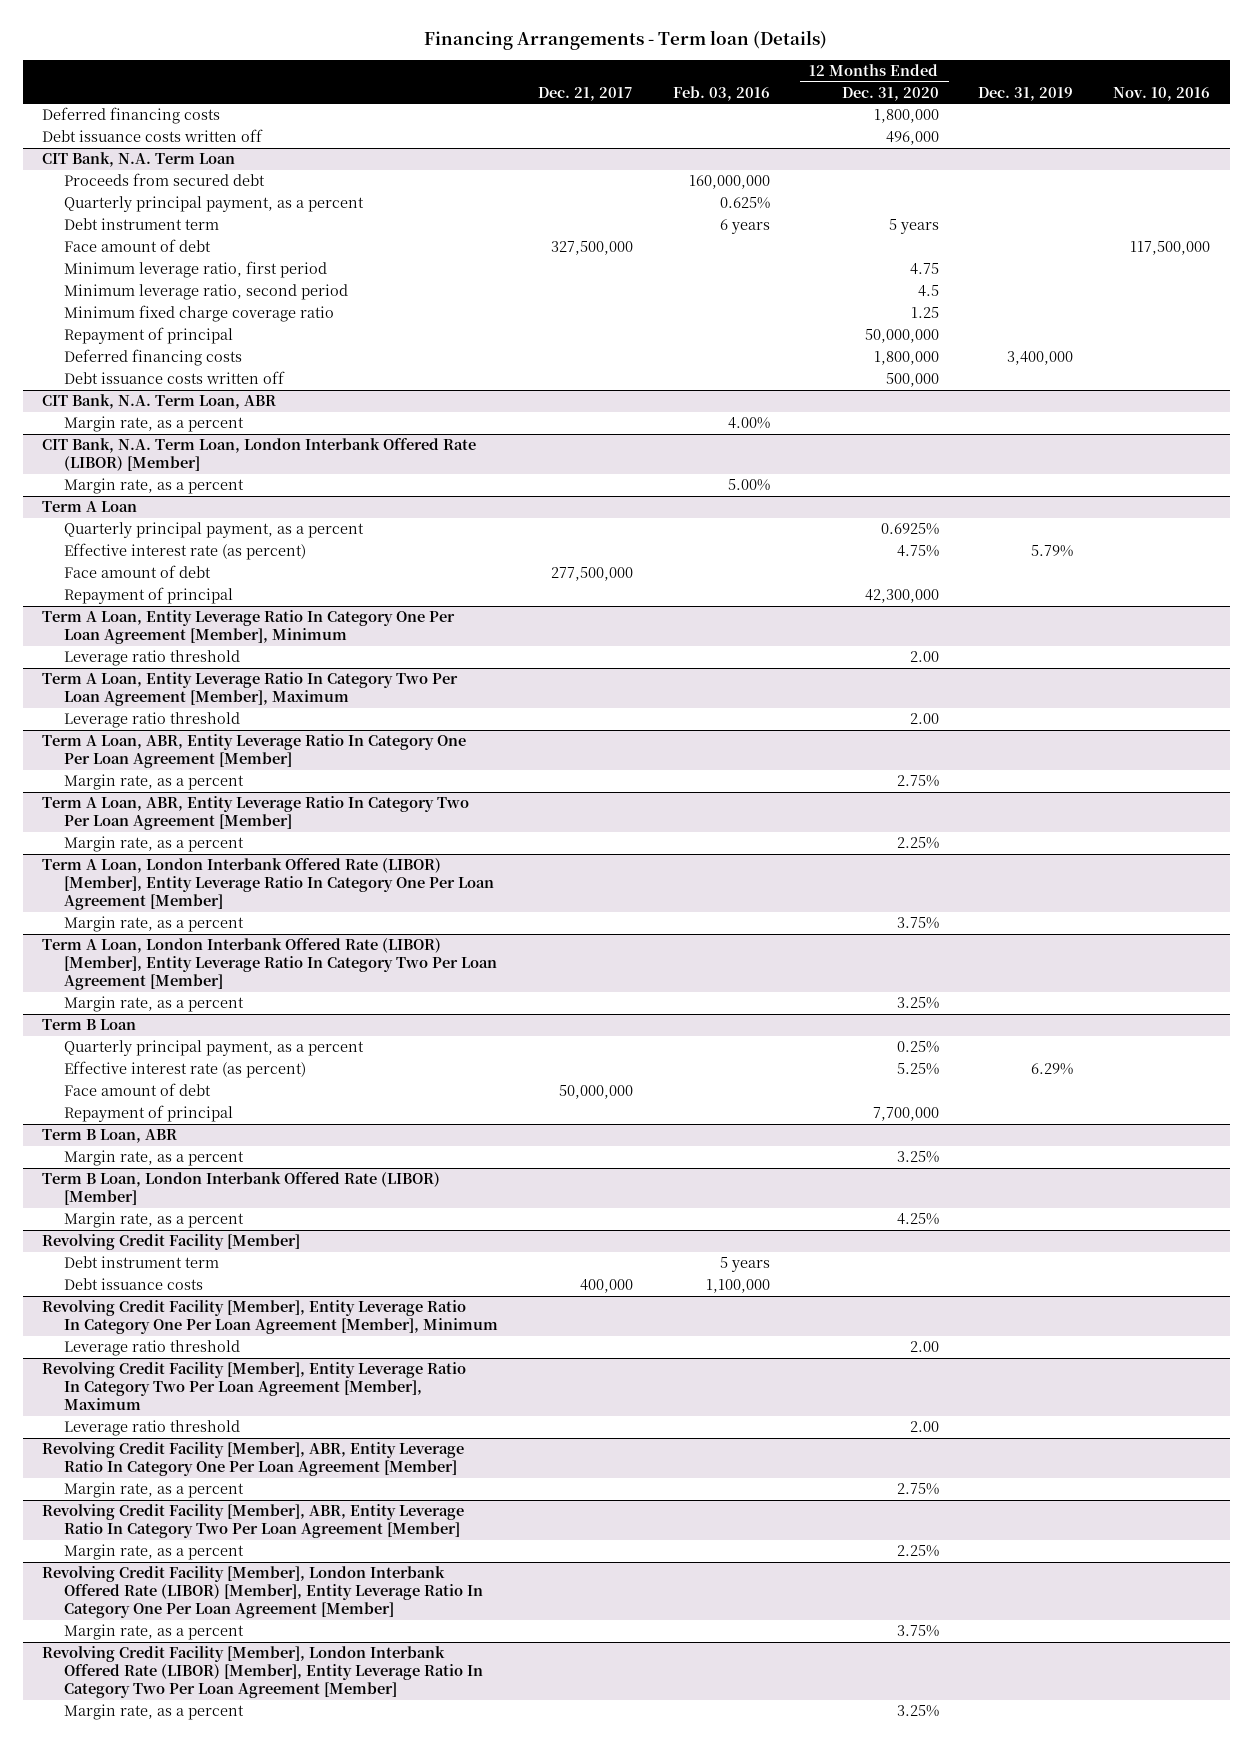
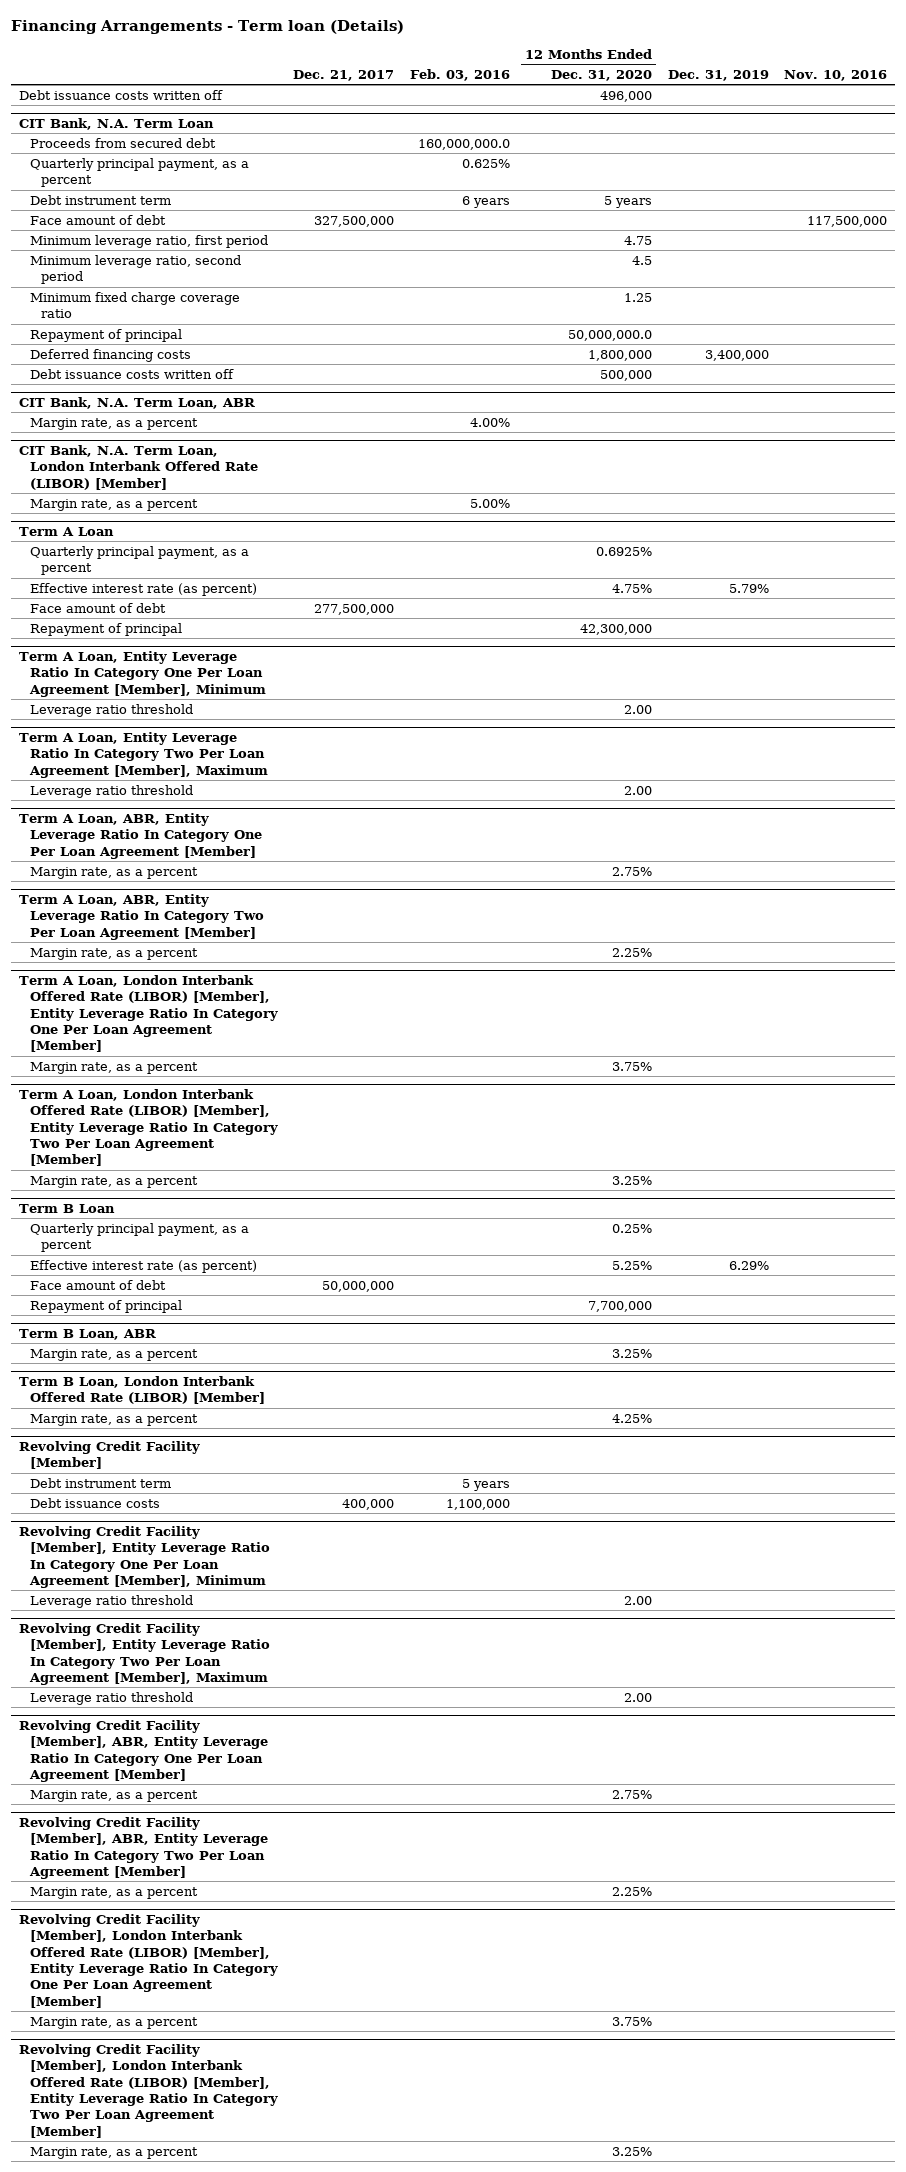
- Deferred financing costs | | | 1,800,000 | |
@ CIT Bank, N.A. Term Loan
- Proceeds from secured debt | | 160,000,000 | | |
+ Proceeds from secured debt | | 160,000,000.0 | | |
- Repayment of principal | | | 50,000,000 | |
+ Repayment of principal | | | 50,000,000.0 | |

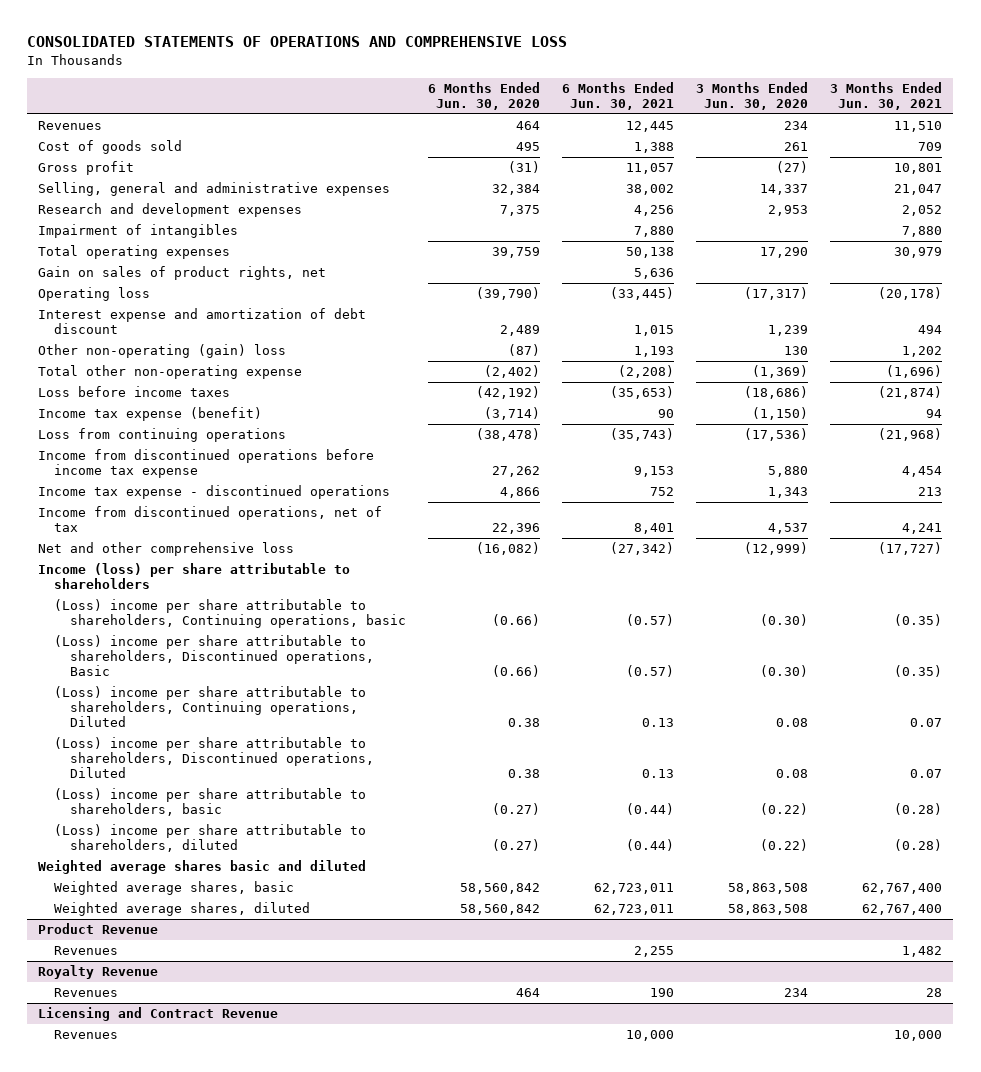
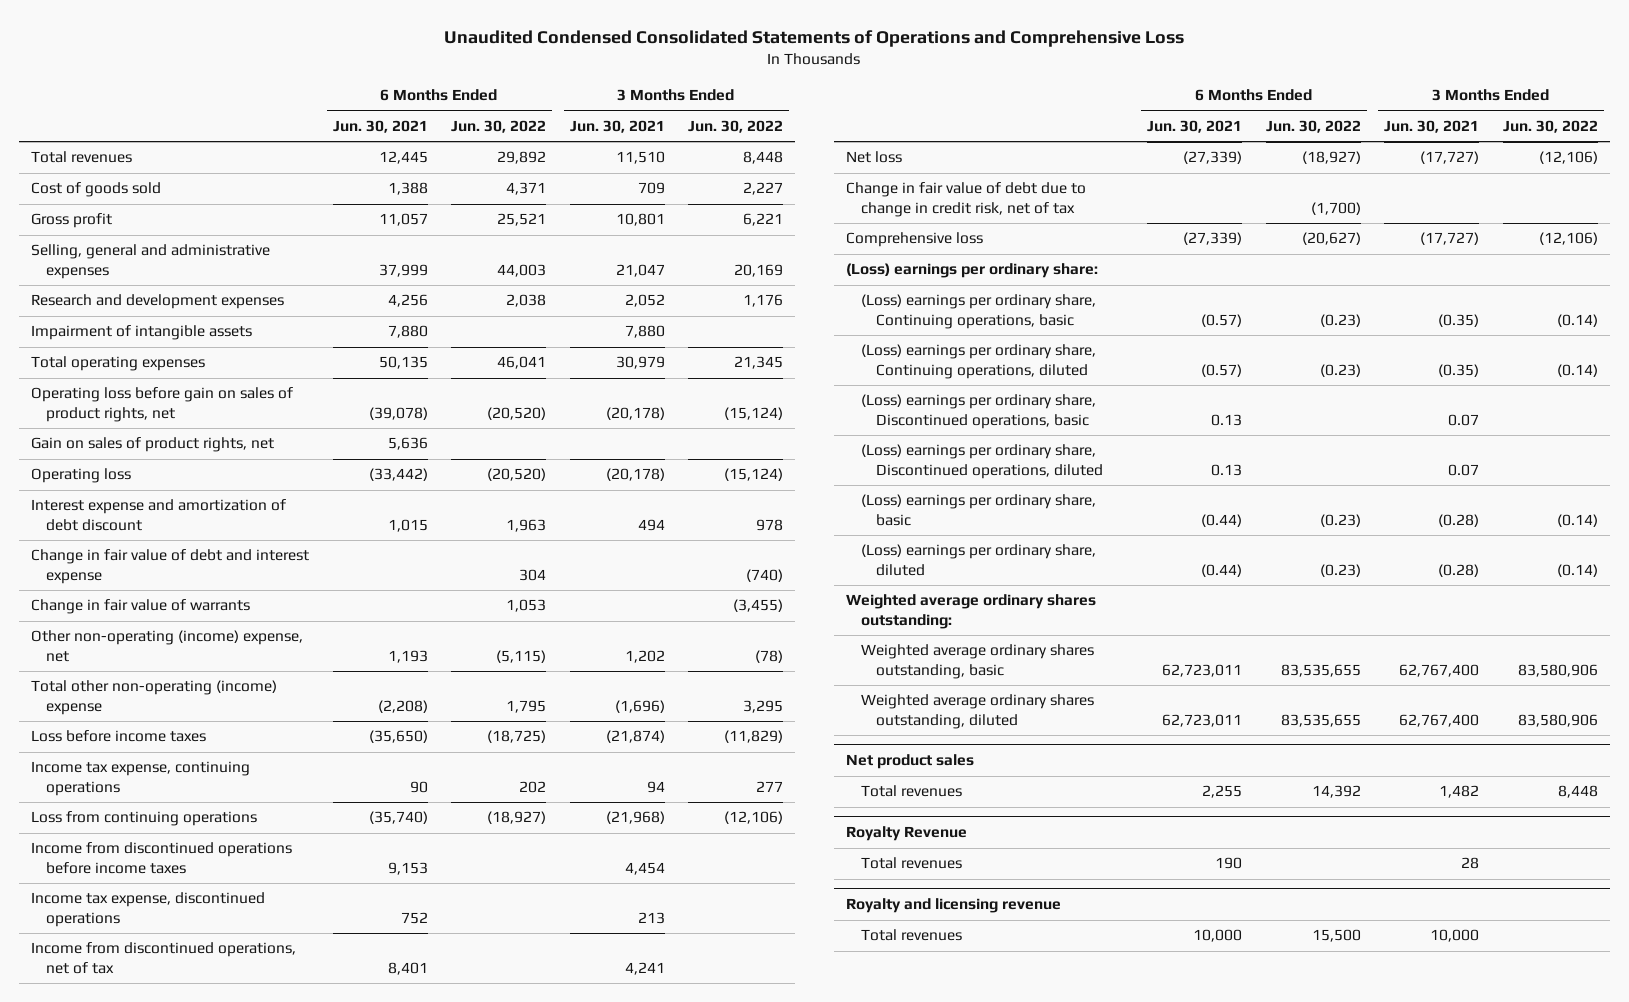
- CONSOLIDATED STATEMENTS OF OPERATIONS AND COMPREHENSIVE LOSS
+ Unaudited Condensed Consolidated Statements of Operations and Comprehensive Loss
- | 6 Months Ended Jun. 30, 2020 | 6 Months Ended Jun. 30, 2021 | 3 Months Ended Jun. 30, 2020 | 3 Months Ended Jun. 30, 2021
+ | 6 Months Ended Jun. 30, 2021 | 6 Months Ended Jun. 30, 2022 | 3 Months Ended Jun. 30, 2021 | 3 Months Ended Jun. 30, 2022
- Revenues | 464 | 12,445 | 234 | 11,510
+ Total revenues | 12,445 | 29,892 | 11,510 | 8,448
- Selling, general and administrative expenses | 32,384 | 38,002 | 14,337 | 21,047
+ Selling, general and administrative expenses | 37,999 | 44,003 | 21,047 | 20,169
- Impairment of intangibles | | 7,880 | | 7,880
- Total operating expenses | 39,759 | 50,138 | 17,290 | 30,979
+ Impairment of intangible assets | 7,880 | | 7,880 |
+ Total operating expenses | 50,135 | 46,041 | 30,979 | 21,345
+ Operating loss before gain on sales of product rights, net | (39,078) | (20,520) | (20,178) | (15,124)
- Operating loss | (39,790) | (33,445) | (17,317) | (20,178)
+ Operating loss | (33,442) | (20,520) | (20,178) | (15,124)
- Other non-operating (gain) loss | (87) | 1,193 | 130 | 1,202
- Total other non-operating expense | (2,402) | (2,208) | (1,369) | (1,696)
- Loss before income taxes | (42,192) | (35,653) | (18,686) | (21,874)
- Income tax expense (benefit) | (3,714) | 90 | (1,150) | 94
- Loss from continuing operations | (38,478) | (35,743) | (17,536) | (21,968)
- Income from discontinued operations before income tax expense | 27,262 | 9,153 | 5,880 | 4,454
- Income tax expense - discontinued operations | 4,866 | 752 | 1,343 | 213
+ Change in fair value of debt and interest expense | | 304 | | (740)
+ Change in fair value of warrants | | 1,053 | | (3,455)
+ Other non-operating (income) expense, net | 1,193 | (5,115) | 1,202 | (78)
+ Total other non-operating (income) expense | (2,208) | 1,795 | (1,696) | 3,295
+ Loss before income taxes | (35,650) | (18,725) | (21,874) | (11,829)
+ Income tax expense, continuing operations | 90 | 202 | 94 | 277
+ Loss from continuing operations | (35,740) | (18,927) | (21,968) | (12,106)
+ Income from discontinued operations before income taxes | 9,153 | | 4,454 |
+ Income tax expense, discontinued operations | 752 | | 213 |
- Net and other comprehensive loss | (16,082) | (27,342) | (12,999) | (17,727)
- Income (loss) per share attributable to shareholders
- (Loss) income per share attributable to shareholders, Continuing operations, basic | (0.66) | (0.57) | (0.30) | (0.35)
- (Loss) income per share attributable to shareholders, Discontinued operations, Basic | (0.66) | (0.57) | (0.30) | (0.35)
- (Loss) income per share attributable to shareholders, Continuing operations, Diluted | 0.38 | 0.13 | 0.08 | 0.07
- (Loss) income per share attributable to shareholders, Discontinued operations, Diluted | 0.38 | 0.13 | 0.08 | 0.07
- (Loss) income per share attributable to shareholders, basic | (0.27) | (0.44) | (0.22) | (0.28)
- (Loss) income per share attributable to shareholders, diluted | (0.27) | (0.44) | (0.22) | (0.28)
- Weighted average shares basic and diluted
- Weighted average shares, basic | 58,560,842 | 62,723,011 | 58,863,508 | 62,767,400
- Weighted average shares, diluted | 58,560,842 | 62,723,011 | 58,863,508 | 62,767,400
- Product Revenue
- Revenues | | 2,255 | | 1,482
+ Net loss | (27,339) | (18,927) | (17,727) | (12,106)
+ Change in fair value of debt due to change in credit risk, net of tax | | (1,700) | |
+ Comprehensive loss | (27,339) | (20,627) | (17,727) | (12,106)
+ (Loss) earnings per ordinary share:
+ (Loss) earnings per ordinary share, Continuing operations, basic | (0.57) | (0.23) | (0.35) | (0.14)
+ (Loss) earnings per ordinary share, Continuing operations, diluted | (0.57) | (0.23) | (0.35) | (0.14)
+ (Loss) earnings per ordinary share, Discontinued operations, basic | 0.13 | | 0.07 |
+ (Loss) earnings per ordinary share, Discontinued operations, diluted | 0.13 | | 0.07 |
+ (Loss) earnings per ordinary share, basic | (0.44) | (0.23) | (0.28) | (0.14)
+ (Loss) earnings per ordinary share, diluted | (0.44) | (0.23) | (0.28) | (0.14)
+ Weighted average ordinary shares outstanding:
+ Weighted average ordinary shares outstanding, basic | 62,723,011 | 83,535,655 | 62,767,400 | 83,580,906
+ Weighted average ordinary shares outstanding, diluted | 62,723,011 | 83,535,655 | 62,767,400 | 83,580,906
+ Net product sales
+ Total revenues | 2,255 | 14,392 | 1,482 | 8,448
@ Royalty Revenue
- Revenues | 464 | 190 | 234 | 28
- Licensing and Contract Revenue
- Revenues | | 10,000 | | 10,000
@ Royalty Revenue
+ Total revenues | 190 | | 28 |
+ Royalty and licensing revenue
+ Total revenues | 10,000 | 15,500 | 10,000 |

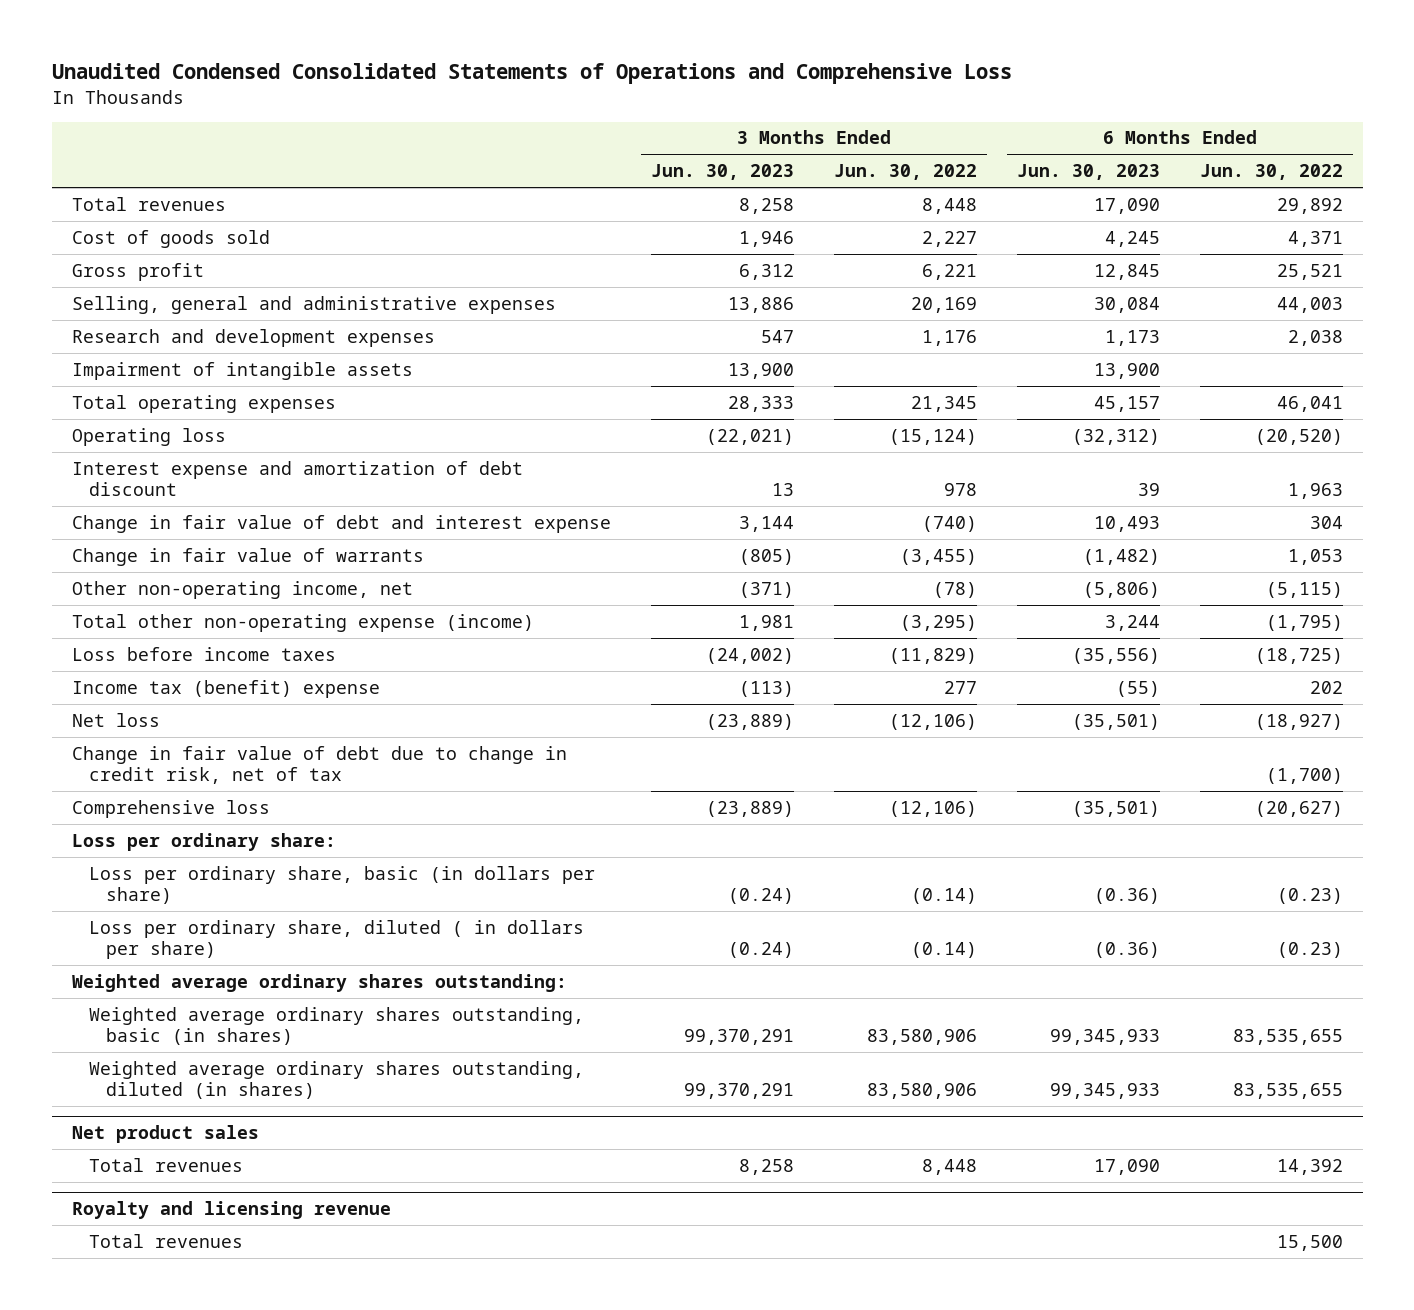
- | 6 Months Ended Jun. 30, 2021 | 6 Months Ended Jun. 30, 2022 | 3 Months Ended Jun. 30, 2021 | 3 Months Ended Jun. 30, 2022
+ | 3 Months Ended Jun. 30, 2023 | 3 Months Ended Jun. 30, 2022 | 6 Months Ended Jun. 30, 2023 | 6 Months Ended Jun. 30, 2022
- Operating loss before gain on sales of product rights, net | (39,078) | (20,520) | (20,178) | (15,124)
- Gain on sales of product rights, net | 5,636 | | |
- Other non-operating (income) expense, net | 1,193 | (5,115) | 1,202 | (78)
- Total other non-operating (income) expense | (2,208) | 1,795 | (1,696) | 3,295
+ Other non-operating income, net | (371) | (78) | (5,806) | (5,115)
+ Total other non-operating expense (income) | 1,981 | (3,295) | 3,244 | (1,795)
- Income tax expense, continuing operations | 90 | 202 | 94 | 277
- Loss from continuing operations | (35,740) | (18,927) | (21,968) | (12,106)
- Income from discontinued operations before income taxes | 9,153 | | 4,454 |
- Income tax expense, discontinued operations | 752 | | 213 |
- Income from discontinued operations, net of tax | 8,401 | | 4,241 |
+ Income tax (benefit) expense | (113) | 277 | (55) | 202
- (Loss) earnings per ordinary share:
- (Loss) earnings per ordinary share, Continuing operations, basic | (0.57) | (0.23) | (0.35) | (0.14)
- (Loss) earnings per ordinary share, Continuing operations, diluted | (0.57) | (0.23) | (0.35) | (0.14)
- (Loss) earnings per ordinary share, Discontinued operations, basic | 0.13 | | 0.07 |
- (Loss) earnings per ordinary share, Discontinued operations, diluted | 0.13 | | 0.07 |
- (Loss) earnings per ordinary share, basic | (0.44) | (0.23) | (0.28) | (0.14)
- (Loss) earnings per ordinary share, diluted | (0.44) | (0.23) | (0.28) | (0.14)
+ Loss per ordinary share:
+ Loss per ordinary share, basic (in dollars per share) | (0.24) | (0.14) | (0.36) | (0.23)
+ Loss per ordinary share, diluted ( in dollars per share) | (0.24) | (0.14) | (0.36) | (0.23)
- Weighted average ordinary shares outstanding, basic | 62,723,011 | 83,535,655 | 62,767,400 | 83,580,906
- Weighted average ordinary shares outstanding, diluted | 62,723,011 | 83,535,655 | 62,767,400 | 83,580,906
+ Weighted average ordinary shares outstanding, basic (in shares) | 99,370,291 | 83,580,906 | 99,345,933 | 83,535,655
+ Weighted average ordinary shares outstanding, diluted (in shares) | 99,370,291 | 83,580,906 | 99,345,933 | 83,535,655
- Royalty Revenue
- Total revenues | 190 | | 28 |

